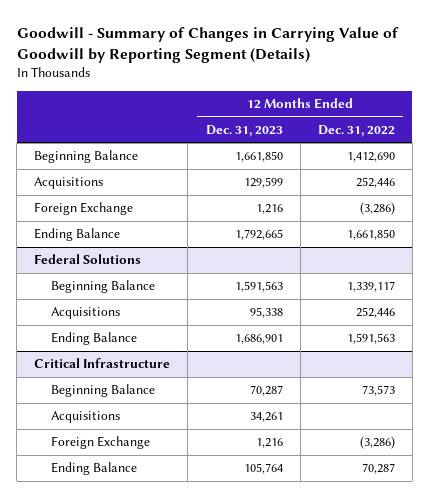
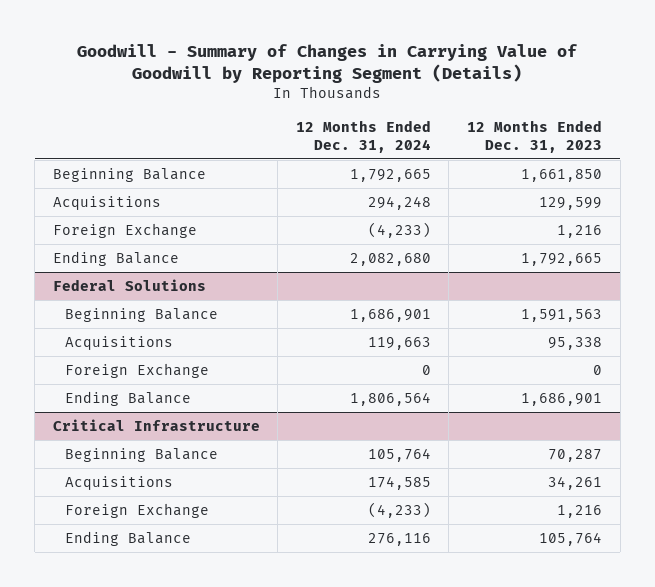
- | 12 Months Ended Dec. 31, 2023 | 12 Months Ended Dec. 31, 2022
+ | 12 Months Ended Dec. 31, 2024 | 12 Months Ended Dec. 31, 2023
@ Federal Solutions
+ Foreign Exchange | 0 | 0

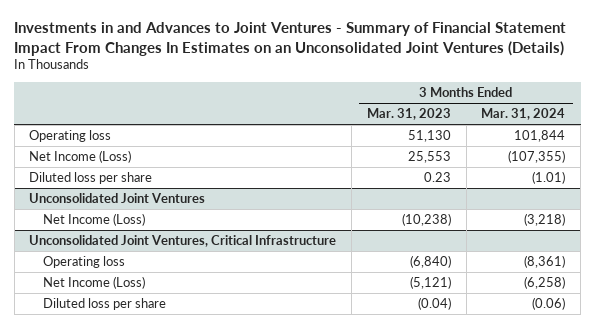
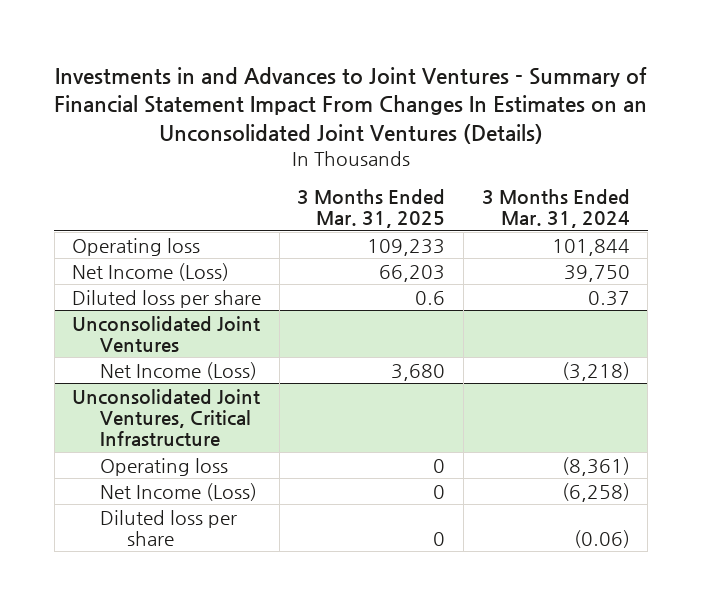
- | 3 Months Ended Mar. 31, 2023 | 3 Months Ended Mar. 31, 2024
+ | 3 Months Ended Mar. 31, 2025 | 3 Months Ended Mar. 31, 2024
- Net Income (Loss) | 25,553 | (107,355)
- Diluted loss per share | 0.23 | (1.01)
+ Net Income (Loss) | 66,203 | 39,750
+ Diluted loss per share | 0.6 | 0.37

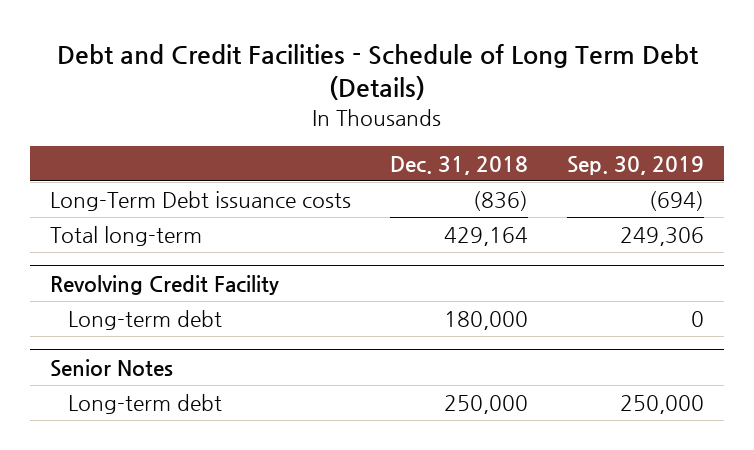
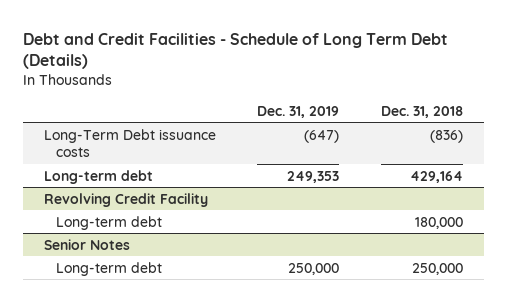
- | Dec. 31, 2018 | Sep. 30, 2019
+ | Dec. 31, 2019 | Dec. 31, 2018
- Total long-term | 429,164 | 249,306
+ Long-term debt | 249,353 | 429,164

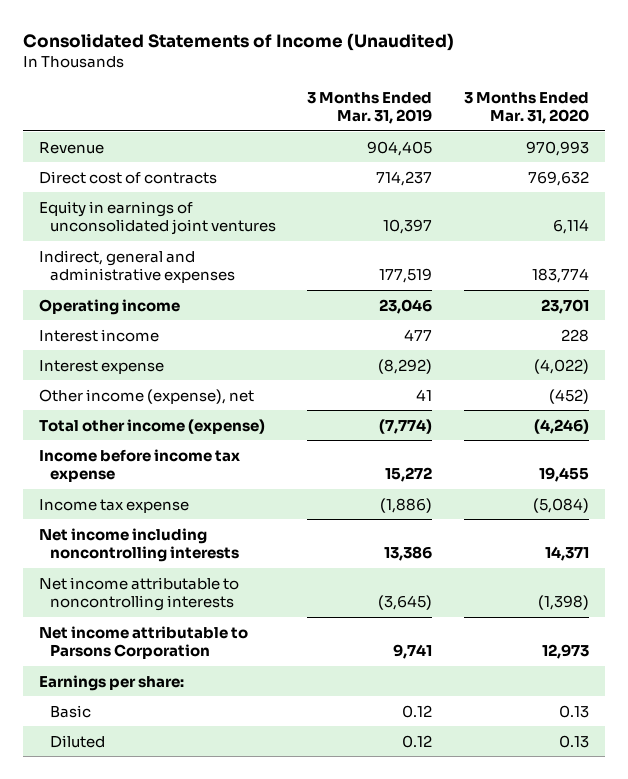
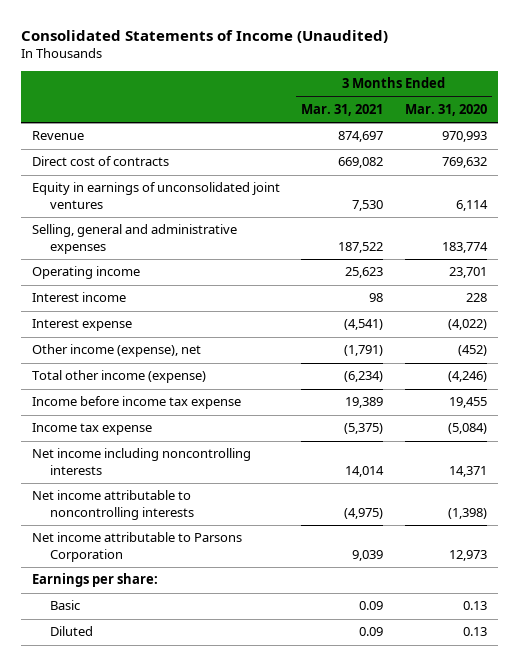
- | 3 Months Ended Mar. 31, 2019 | 3 Months Ended Mar. 31, 2020
+ | 3 Months Ended Mar. 31, 2021 | 3 Months Ended Mar. 31, 2020
- Indirect, general and administrative expenses | 177,519 | 183,774
+ Selling, general and administrative expenses | 187,522 | 183,774

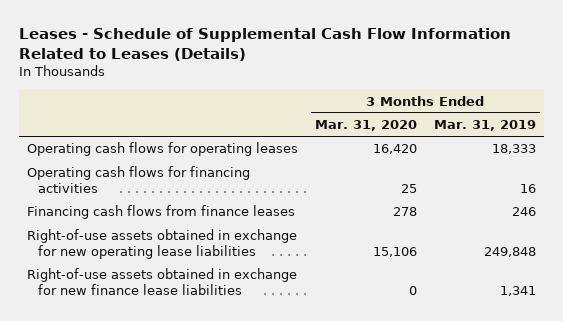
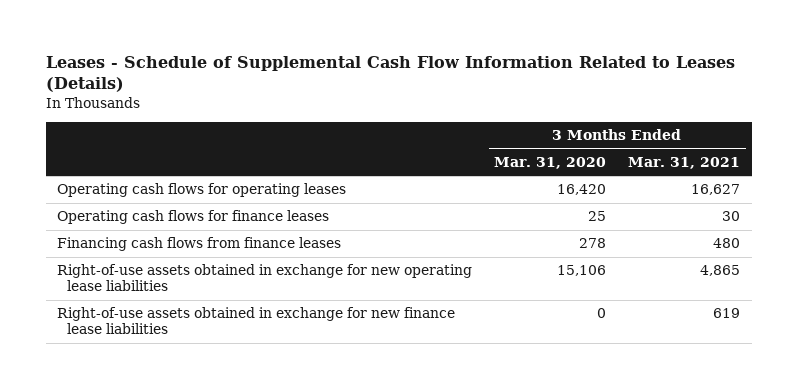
- | 3 Months Ended Mar. 31, 2020 | 3 Months Ended Mar. 31, 2019
+ | 3 Months Ended Mar. 31, 2020 | 3 Months Ended Mar. 31, 2021
- Operating cash flows for financing activities | 25 | 16
+ Operating cash flows for finance leases | 25 | 30

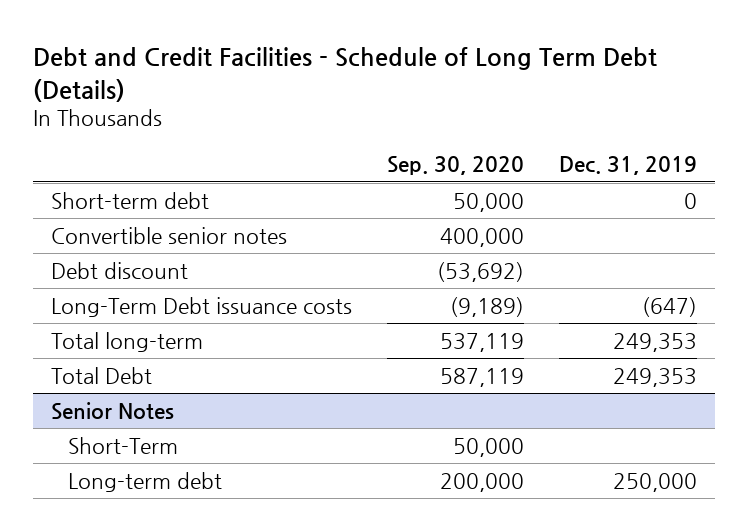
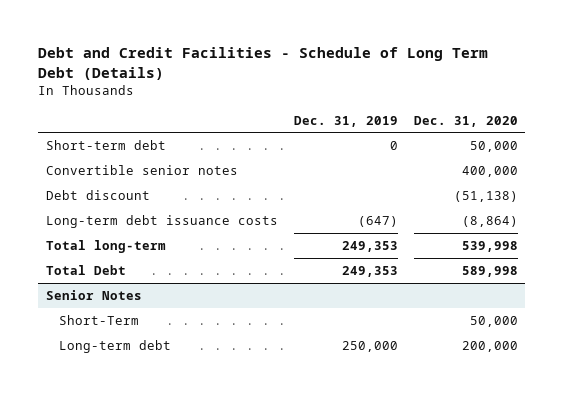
- | Sep. 30, 2020 | Dec. 31, 2019
+ | Dec. 31, 2019 | Dec. 31, 2020
- Long-Term Debt issuance costs | (9,189) | (647)
+ Long-term debt issuance costs | (647) | (8,864)

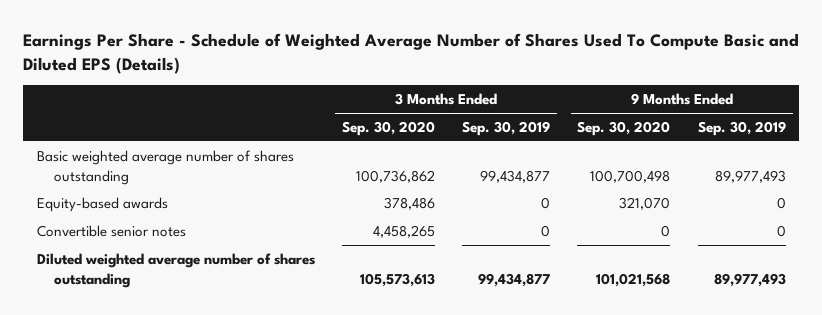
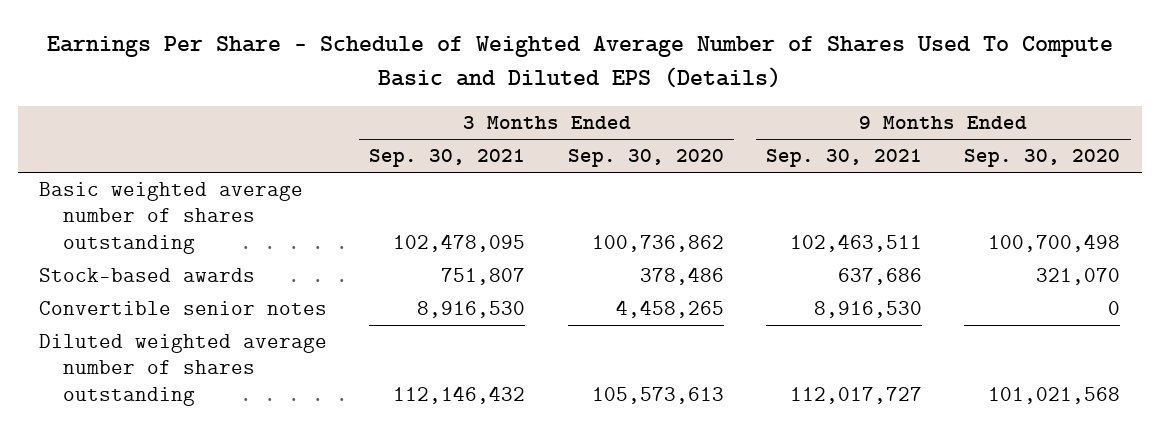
- | 3 Months Ended Sep. 30, 2020 | 3 Months Ended Sep. 30, 2019 | 9 Months Ended Sep. 30, 2020 | 9 Months Ended Sep. 30, 2019
+ | 3 Months Ended Sep. 30, 2021 | 3 Months Ended Sep. 30, 2020 | 9 Months Ended Sep. 30, 2021 | 9 Months Ended Sep. 30, 2020
- Equity-based awards | 378,486 | 0 | 321,070 | 0
+ Stock-based awards | 751,807 | 378,486 | 637,686 | 321,070

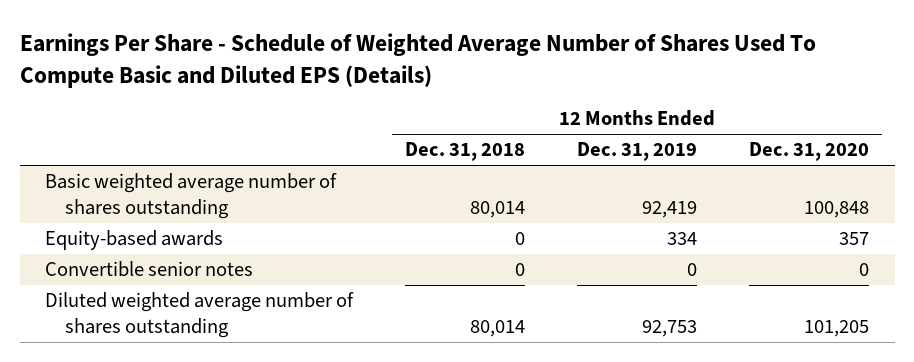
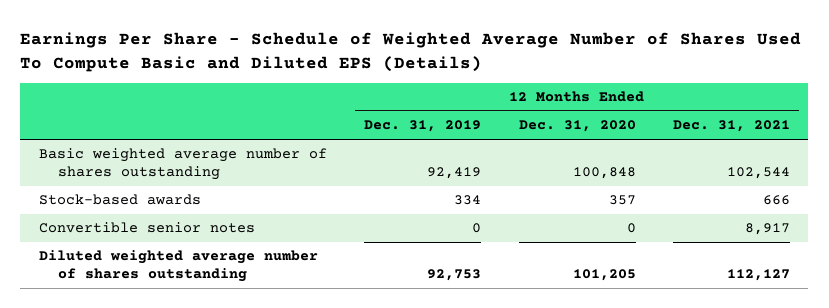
- | 12 Months Ended Dec. 31, 2018 | 12 Months Ended Dec. 31, 2019 | 12 Months Ended Dec. 31, 2020
+ | 12 Months Ended Dec. 31, 2019 | 12 Months Ended Dec. 31, 2020 | 12 Months Ended Dec. 31, 2021
- Equity-based awards | 0 | 334 | 357
+ Stock-based awards | 334 | 357 | 666

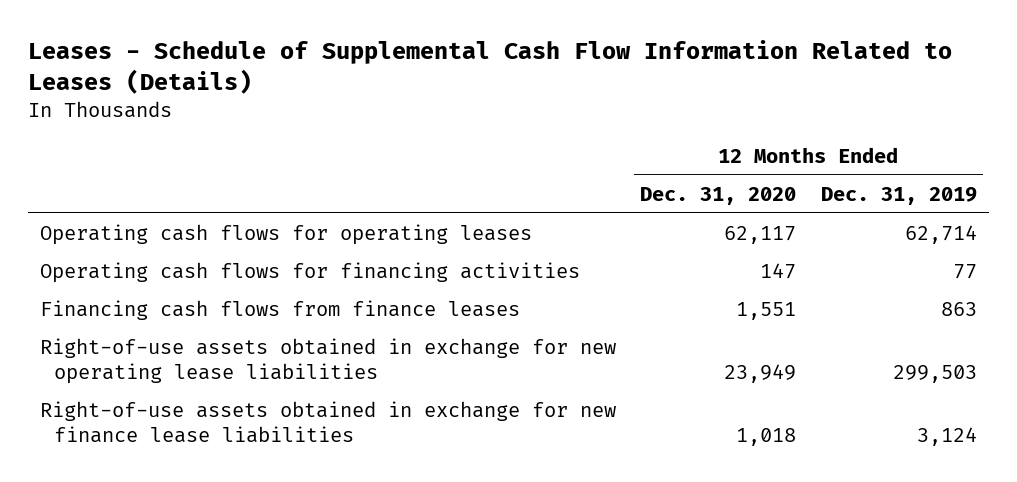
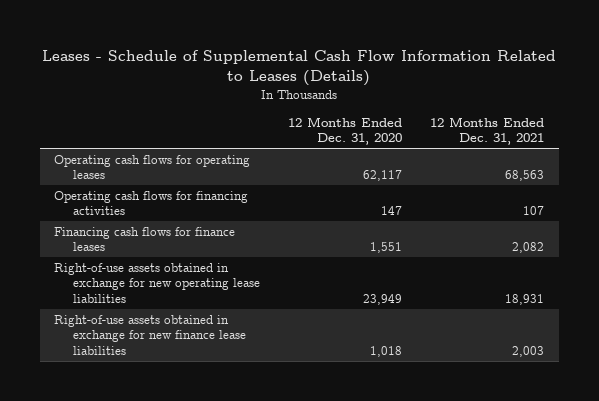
- | 12 Months Ended Dec. 31, 2020 | 12 Months Ended Dec. 31, 2019
+ | 12 Months Ended Dec. 31, 2020 | 12 Months Ended Dec. 31, 2021
- Financing cash flows from finance leases | 1,551 | 863
+ Financing cash flows for finance leases | 1,551 | 2,082

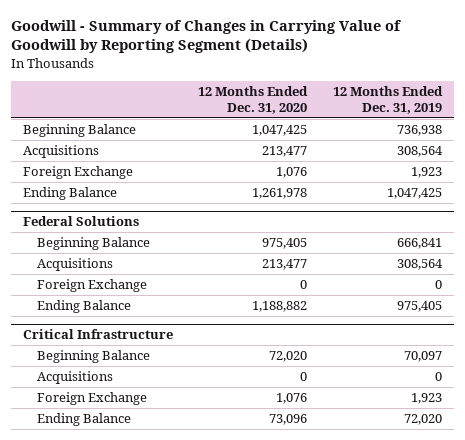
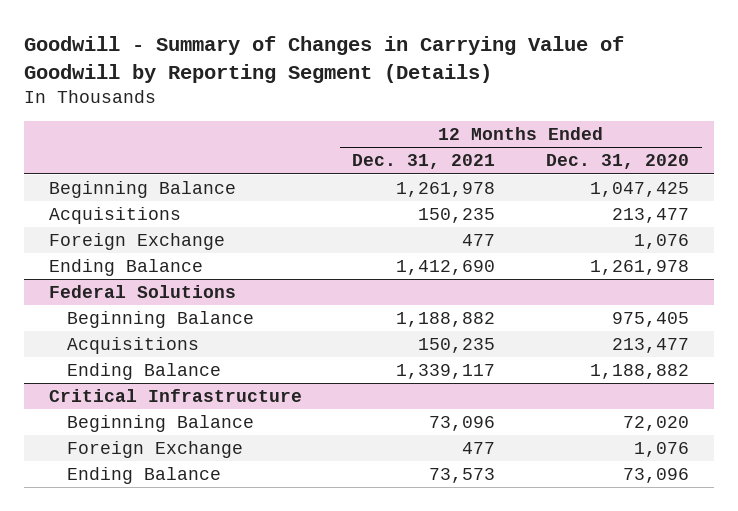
- | 12 Months Ended Dec. 31, 2020 | 12 Months Ended Dec. 31, 2019
+ | 12 Months Ended Dec. 31, 2021 | 12 Months Ended Dec. 31, 2020
@ Federal Solutions
- Foreign Exchange | 0 | 0
@ Critical Infrastructure
- Acquisitions | 0 | 0

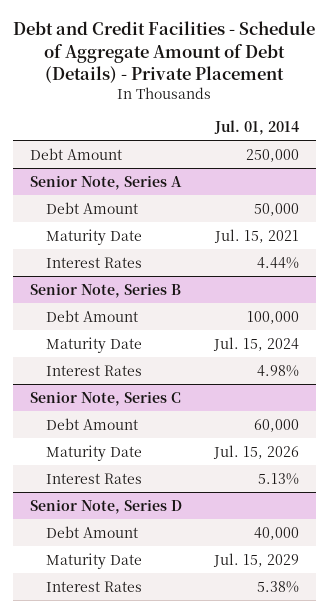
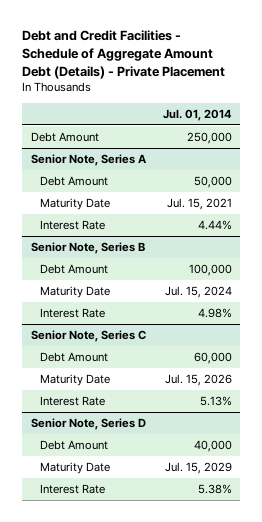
- Debt and Credit Facilities - Schedule of Aggregate Amount of Debt (Details) - Private Placement
+ Debt and Credit Facilities - Schedule of Aggregate Amount Debt (Details) - Private Placement
@ Senior Note, Series A
- Interest Rates | 4.44%
+ Interest Rate | 4.44%
@ Senior Note, Series B
- Interest Rates | 4.98%
+ Interest Rate | 4.98%
@ Senior Note, Series C
- Interest Rates | 5.13%
+ Interest Rate | 5.13%
@ Senior Note, Series D
- Interest Rates | 5.38%
+ Interest Rate | 5.38%

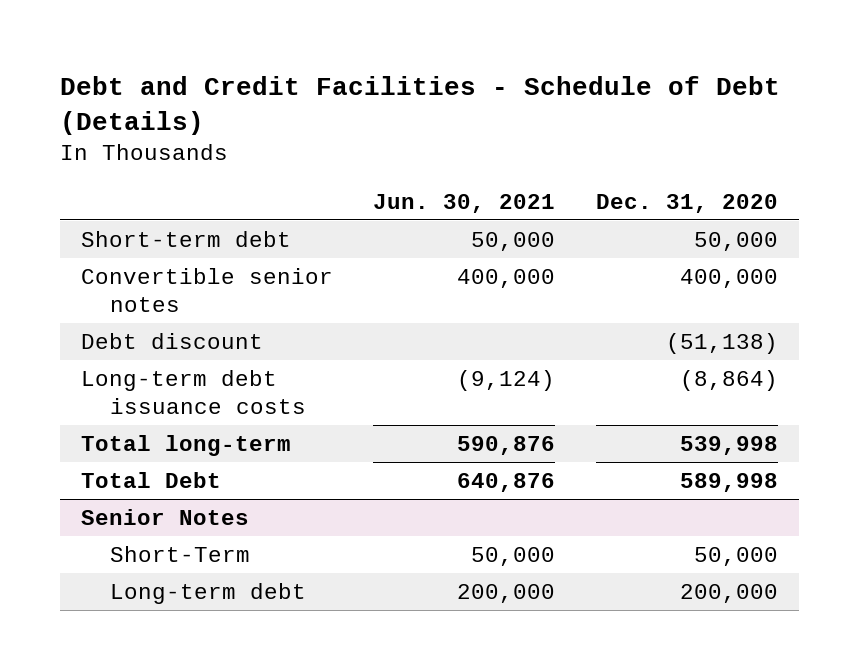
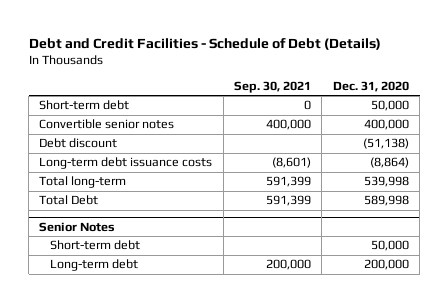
- | Jun. 30, 2021 | Dec. 31, 2020
+ | Sep. 30, 2021 | Dec. 31, 2020
@ Senior Notes
- Short-Term | 50,000 | 50,000
+ Short-term debt | | 50,000

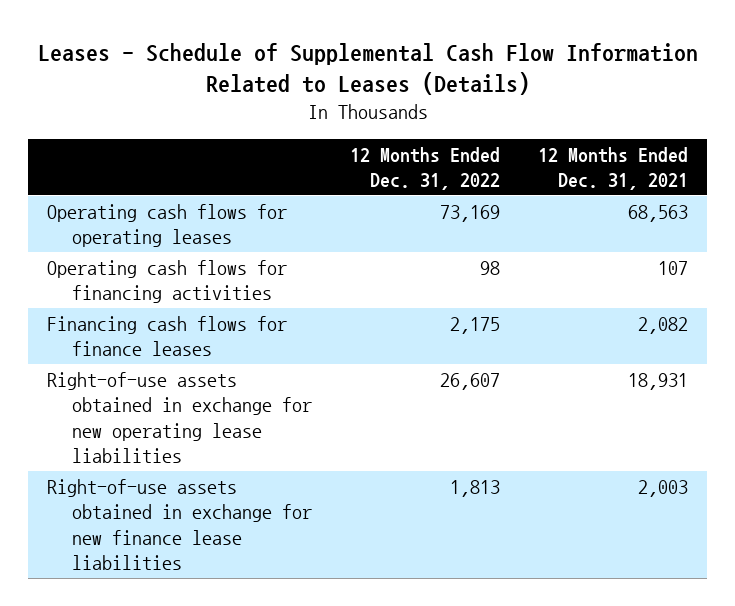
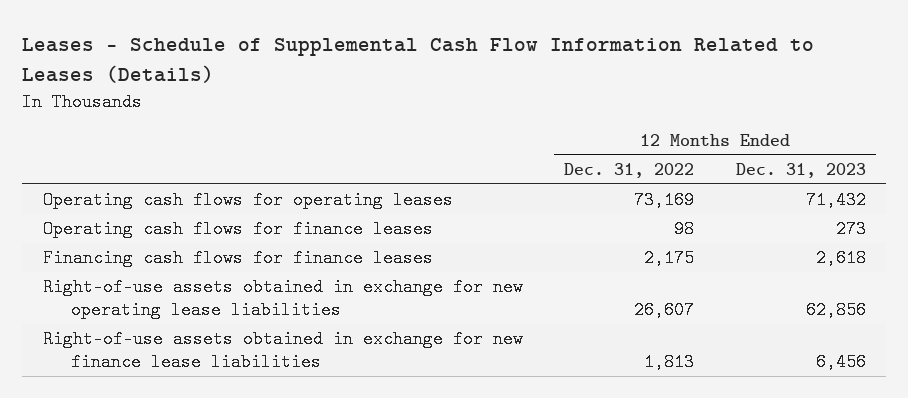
- | 12 Months Ended Dec. 31, 2022 | 12 Months Ended Dec. 31, 2021
+ | 12 Months Ended Dec. 31, 2022 | 12 Months Ended Dec. 31, 2023
- Operating cash flows for financing activities | 98 | 107
+ Operating cash flows for finance leases | 98 | 273

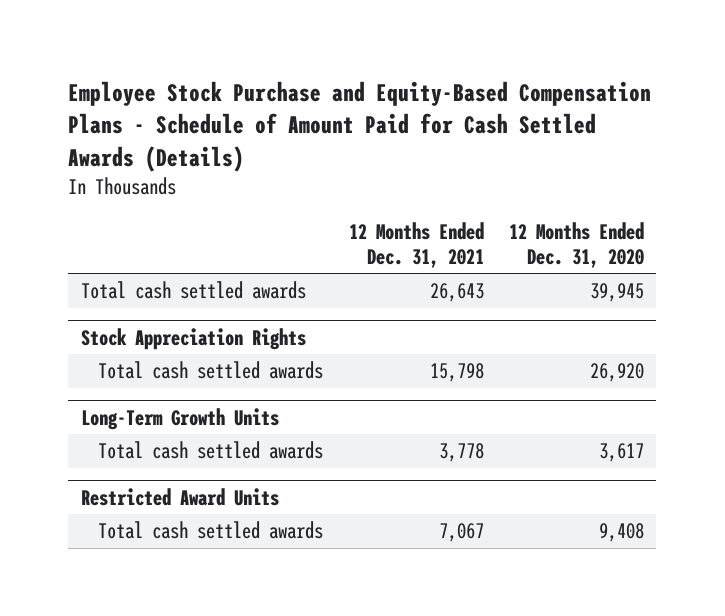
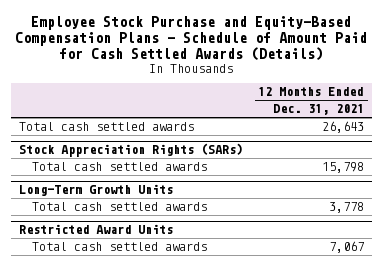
- | 12 Months Ended Dec. 31, 2021 | 12 Months Ended Dec. 31, 2020
+ | 12 Months Ended Dec. 31, 2021
- Stock Appreciation Rights
+ Stock Appreciation Rights (SARs)

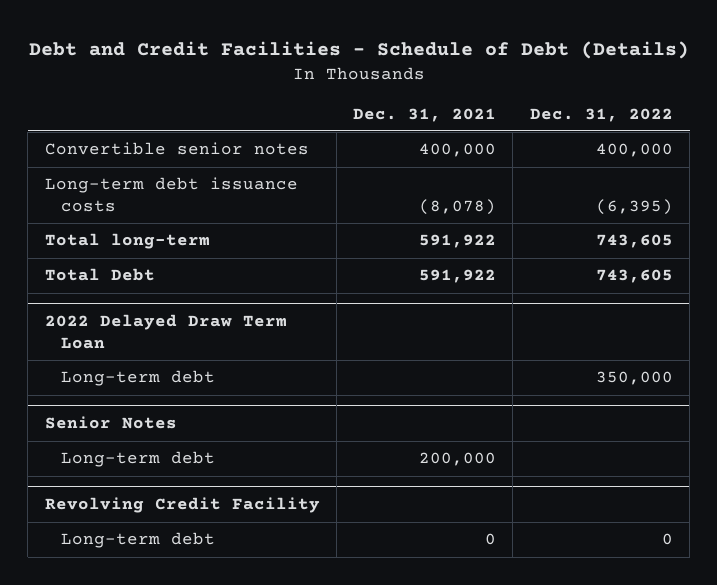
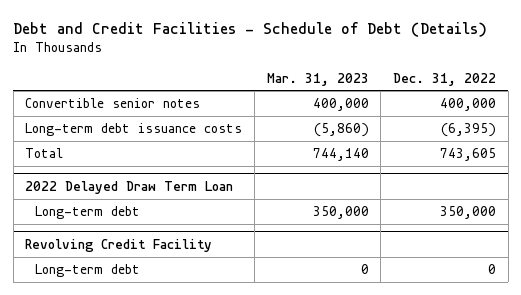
- | Dec. 31, 2021 | Dec. 31, 2022
+ | Mar. 31, 2023 | Dec. 31, 2022
- Total long-term | 591,922 | 743,605
- Total Debt | 591,922 | 743,605
+ Total | 744,140 | 743,605
- Senior Notes
- Long-term debt | 200,000 |

